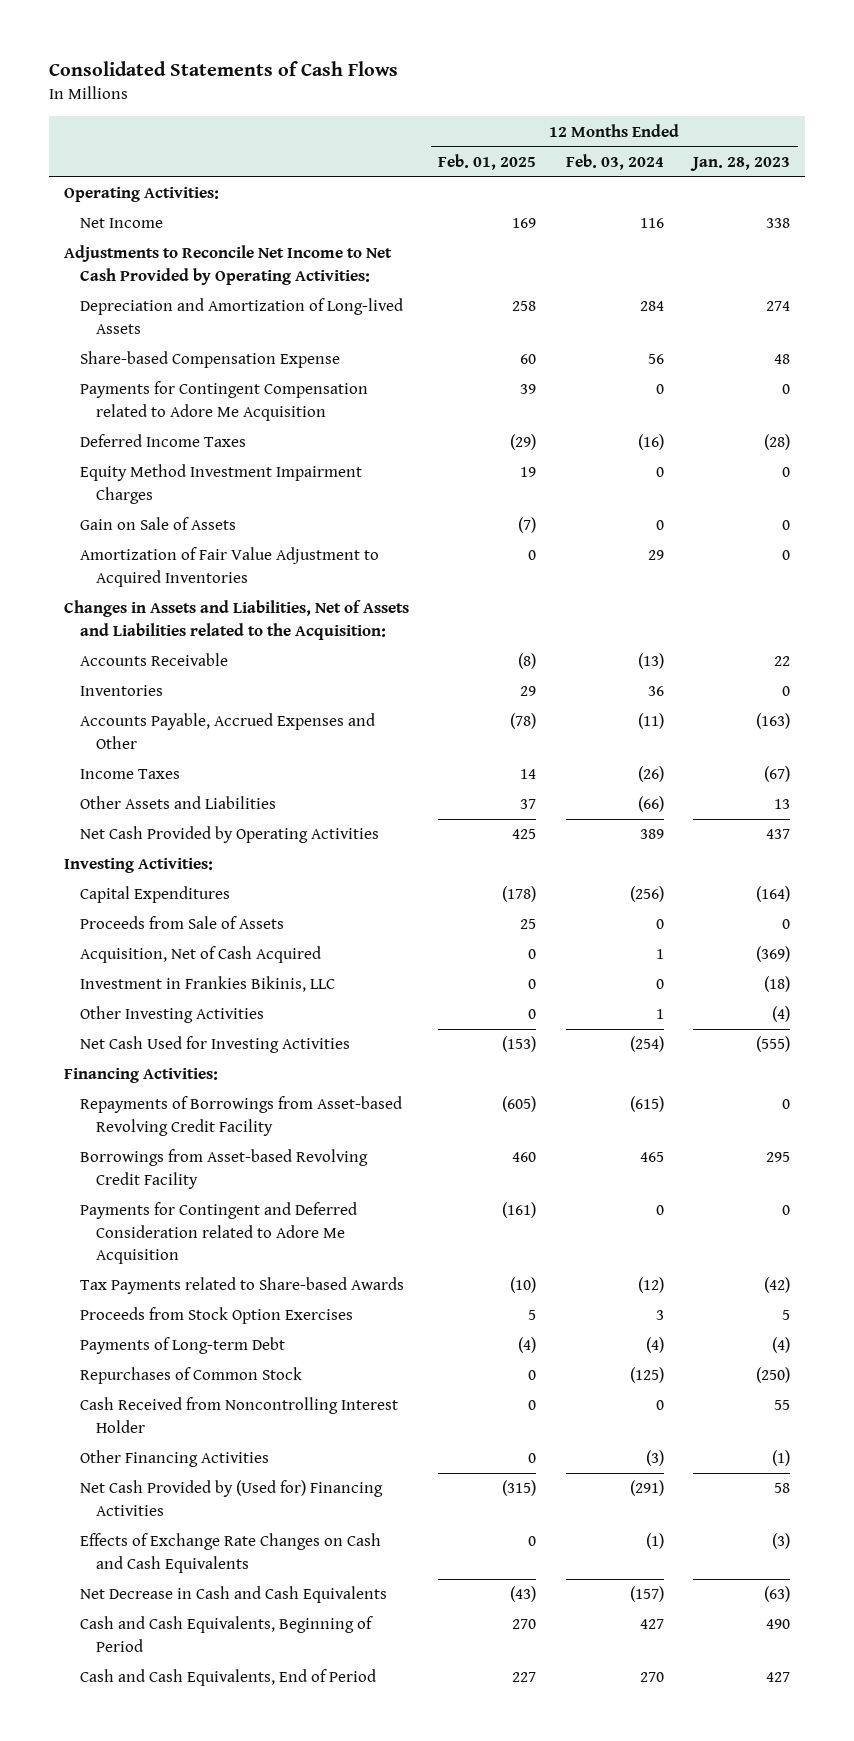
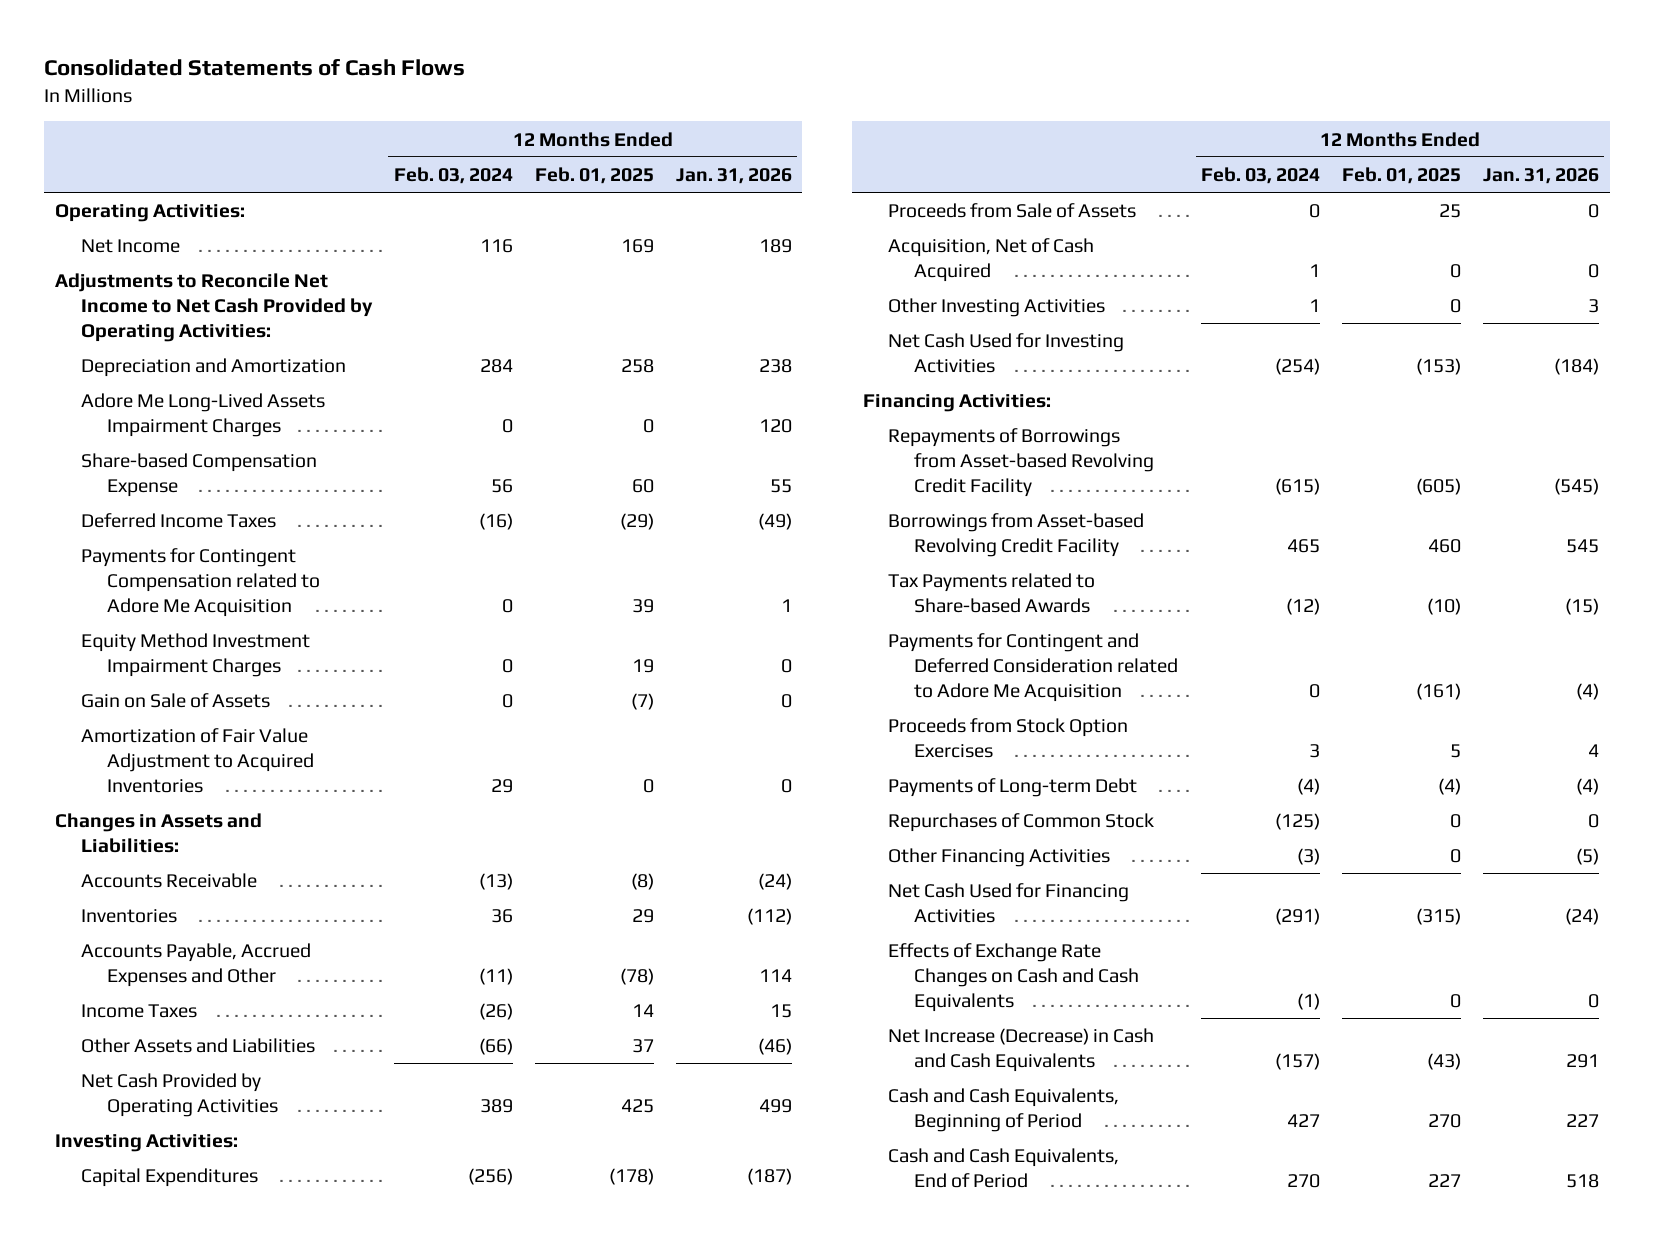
- | 12 Months Ended Feb. 01, 2025 | 12 Months Ended Feb. 03, 2024 | 12 Months Ended Jan. 28, 2023
+ | 12 Months Ended Feb. 03, 2024 | 12 Months Ended Feb. 01, 2025 | 12 Months Ended Jan. 31, 2026
- Depreciation and Amortization of Long-lived Assets | 258 | 284 | 274
+ Depreciation and Amortization | 284 | 258 | 238
+ Adore Me Long-Lived Assets Impairment Charges | 0 | 0 | 120
moved down: Payments for Contingent Compensation related to Adore Me Acquisition | 0 | 39 | 1
- Changes in Assets and Liabilities, Net of Assets and Liabilities related to the Acquisition:
+ Changes in Assets and Liabilities:
- Investment in Frankies Bikinis, LLC | 0 | 0 | (18)
moved down: Payments for Contingent and Deferred Consideration related to Adore Me Acquisition | 0 | (161) | (4)
- Cash Received from Noncontrolling Interest Holder | 0 | 0 | 55
- Net Cash Provided by (Used for) Financing Activities | (315) | (291) | 58
+ Net Cash Used for Financing Activities | (291) | (315) | (24)
- Net Decrease in Cash and Cash Equivalents | (43) | (157) | (63)
+ Net Increase (Decrease) in Cash and Cash Equivalents | (157) | (43) | 291

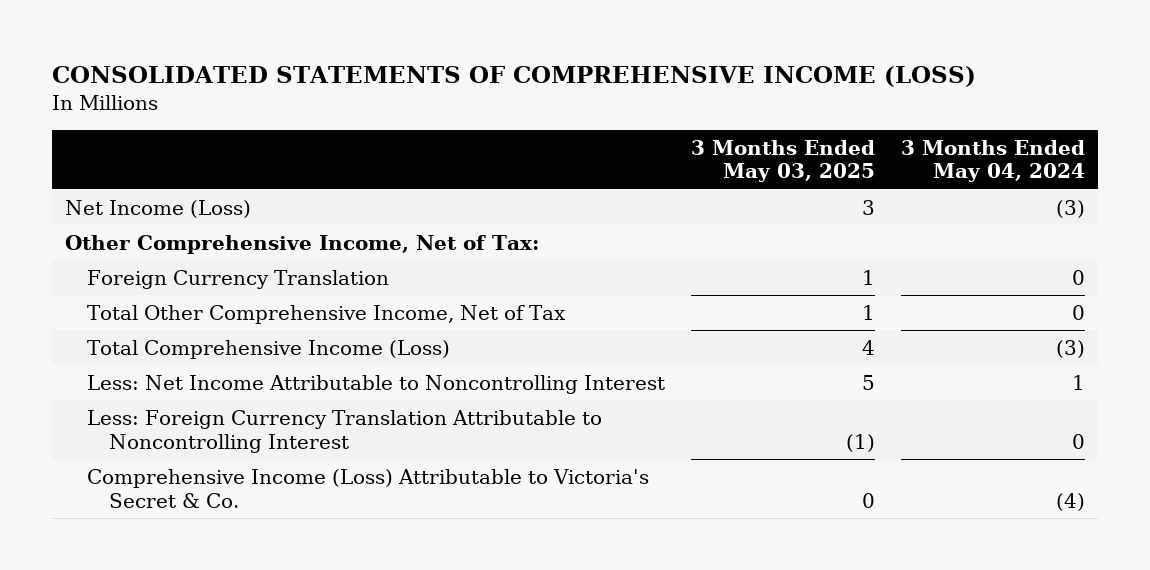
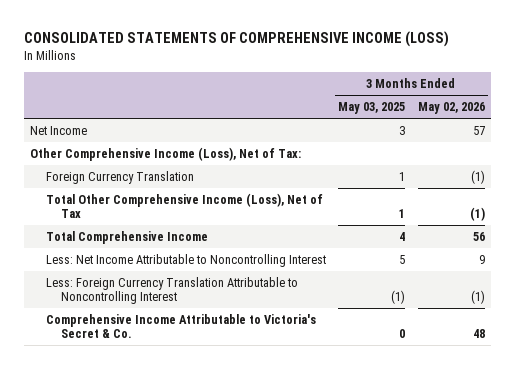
- | 3 Months Ended May 03, 2025 | 3 Months Ended May 04, 2024
+ | 3 Months Ended May 03, 2025 | 3 Months Ended May 02, 2026
- Net Income (Loss) | 3 | (3)
- Other Comprehensive Income, Net of Tax:
+ Net Income | 3 | 57
+ Other Comprehensive Income (Loss), Net of Tax:
- Total Other Comprehensive Income, Net of Tax | 1 | 0
- Total Comprehensive Income (Loss) | 4 | (3)
+ Total Other Comprehensive Income (Loss), Net of Tax | 1 | (1)
+ Total Comprehensive Income | 4 | 56
- Comprehensive Income (Loss) Attributable to Victoria's Secret & Co. | 0 | (4)
+ Comprehensive Income Attributable to Victoria's Secret & Co. | 0 | 48

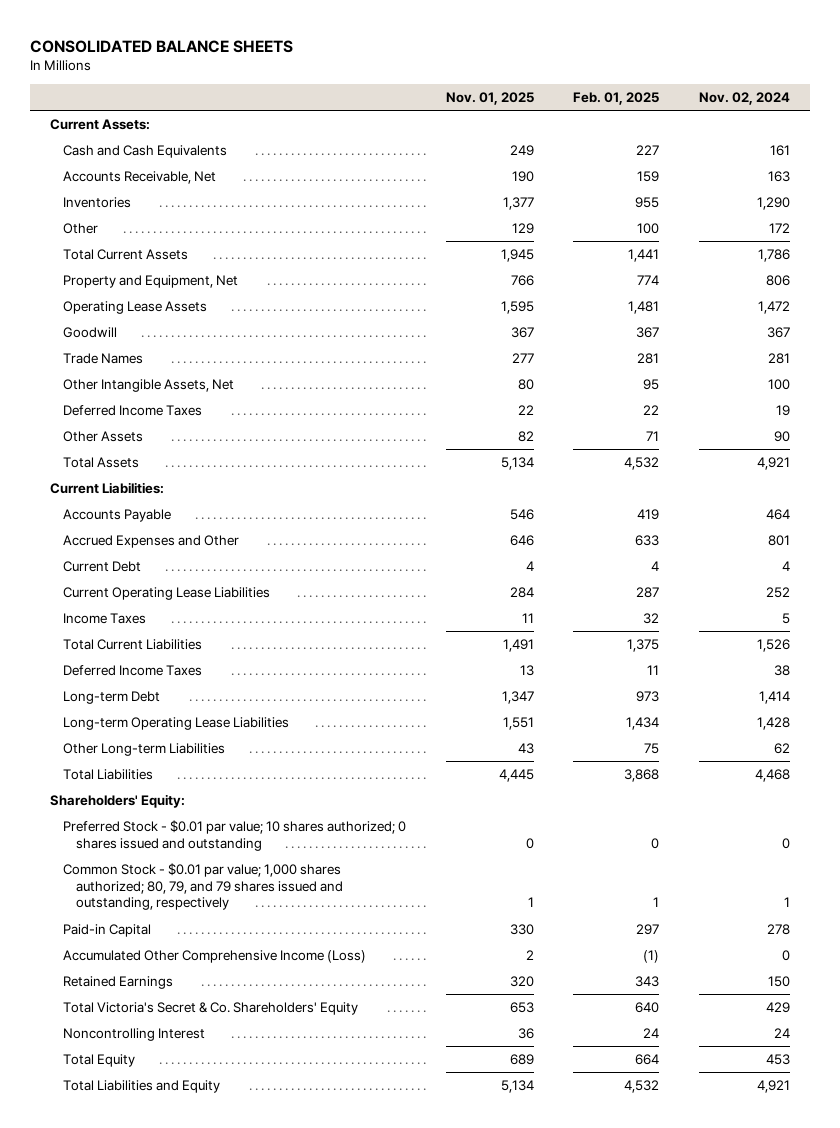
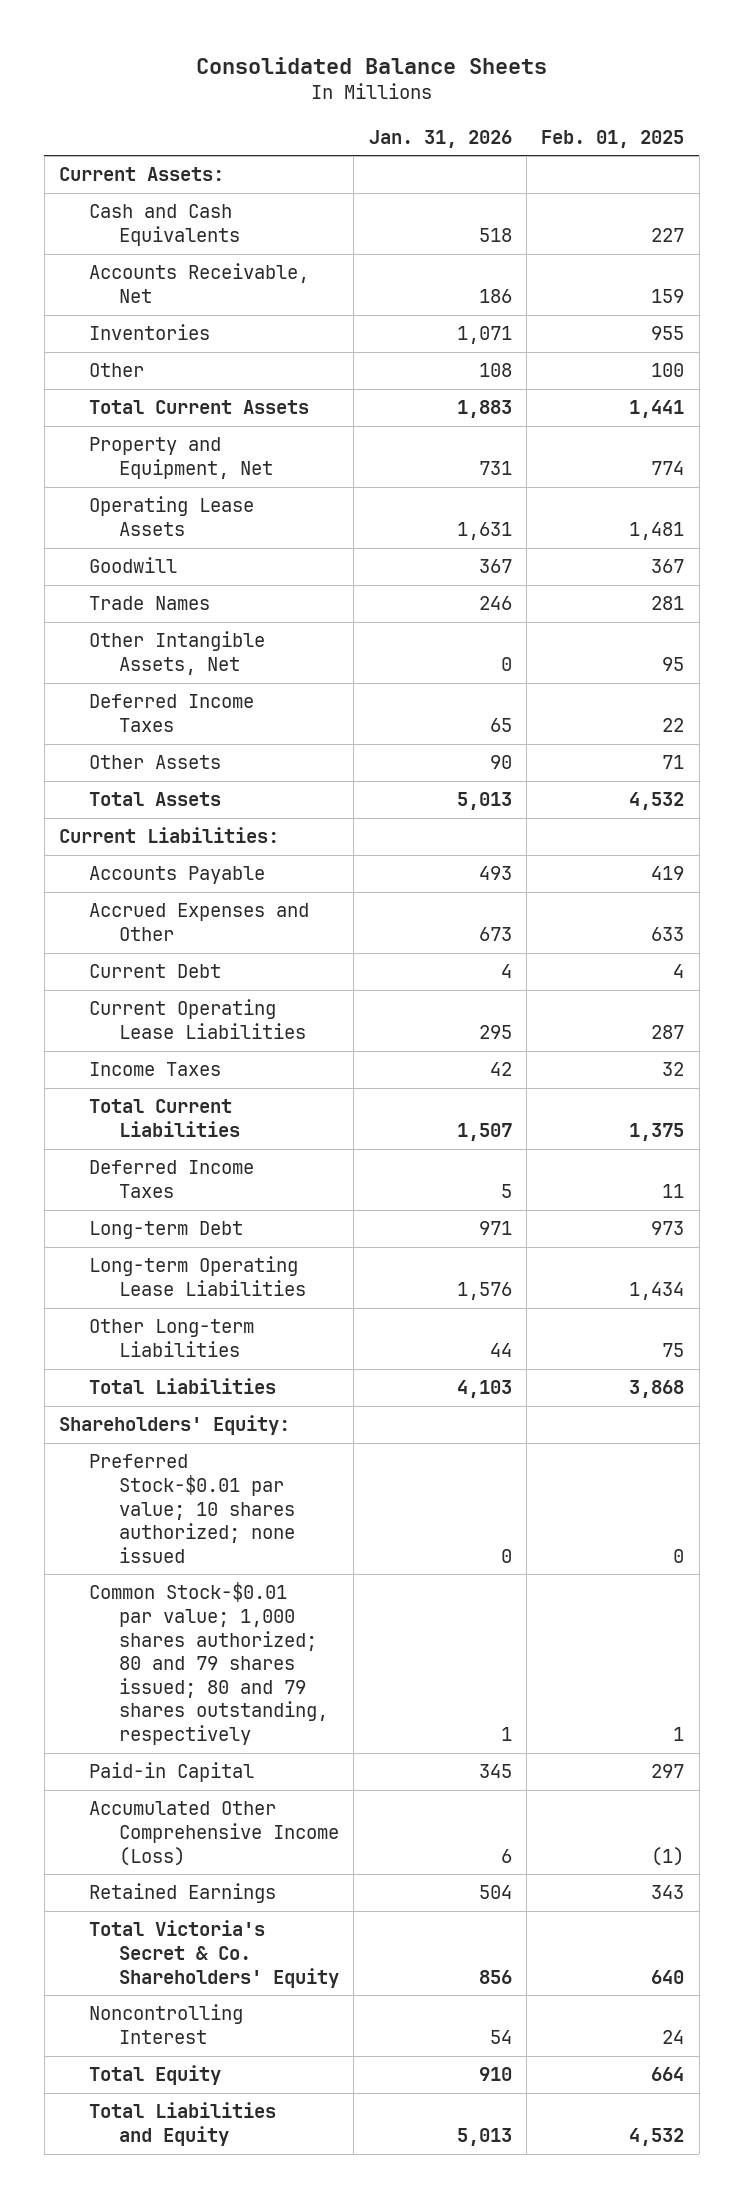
- CONSOLIDATED BALANCE SHEETS
+ Consolidated Balance Sheets
- | Nov. 01, 2025 | Feb. 01, 2025 | Nov. 02, 2024
+ | Jan. 31, 2026 | Feb. 01, 2025
- Preferred Stock - $0.01 par value; 10 shares authorized; 0 shares issued and outstanding | 0 | 0 | 0
- Common Stock - $0.01 par value; 1,000 shares authorized; 80, 79, and 79 shares issued and outstanding, respectively | 1 | 1 | 1
+ Preferred Stock-$0.01 par value; 10 shares authorized; none issued | 0 | 0
+ Common Stock-$0.01 par value; 1,000 shares authorized; 80 and 79 shares issued; 80 and 79 shares outstanding, respectively | 1 | 1

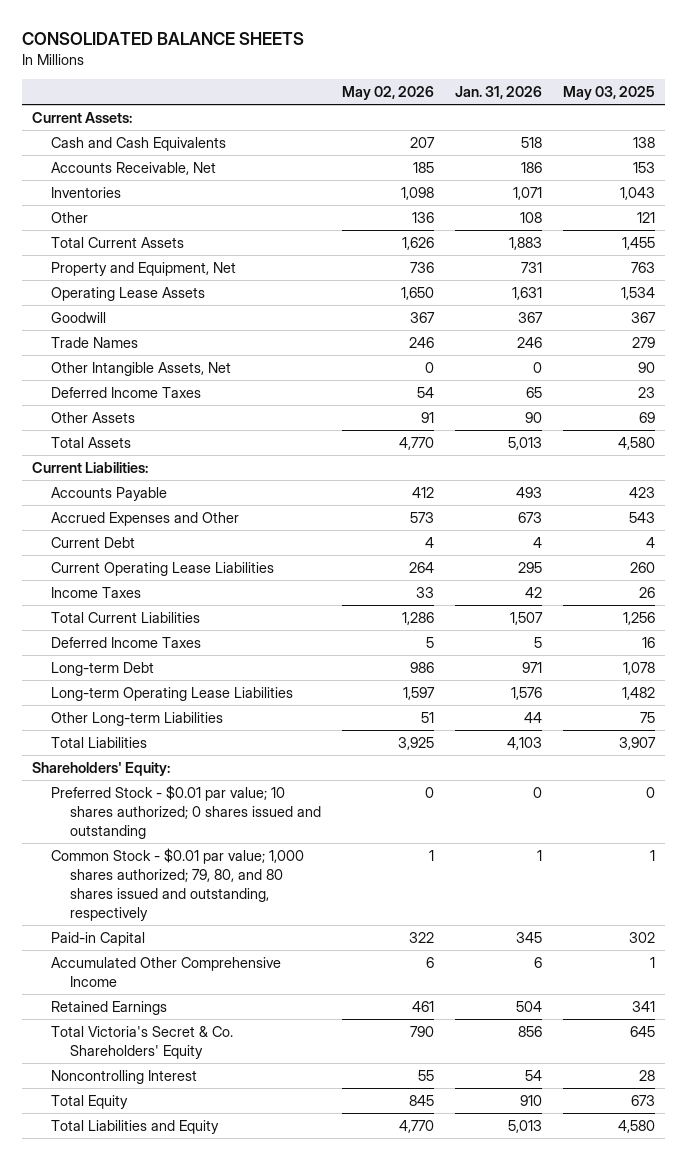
- Consolidated Balance Sheets
+ CONSOLIDATED BALANCE SHEETS
- | Jan. 31, 2026 | Feb. 01, 2025
+ | May 02, 2026 | Jan. 31, 2026 | May 03, 2025
- Preferred Stock-$0.01 par value; 10 shares authorized; none issued | 0 | 0
- Common Stock-$0.01 par value; 1,000 shares authorized; 80 and 79 shares issued; 80 and 79 shares outstanding, respectively | 1 | 1
+ Preferred Stock - $0.01 par value; 10 shares authorized; 0 shares issued and outstanding | 0 | 0 | 0
+ Common Stock - $0.01 par value; 1,000 shares authorized; 79, 80, and 80 shares issued and outstanding, respectively | 1 | 1 | 1
- Accumulated Other Comprehensive Income (Loss) | 6 | (1)
+ Accumulated Other Comprehensive Income | 6 | 6 | 1

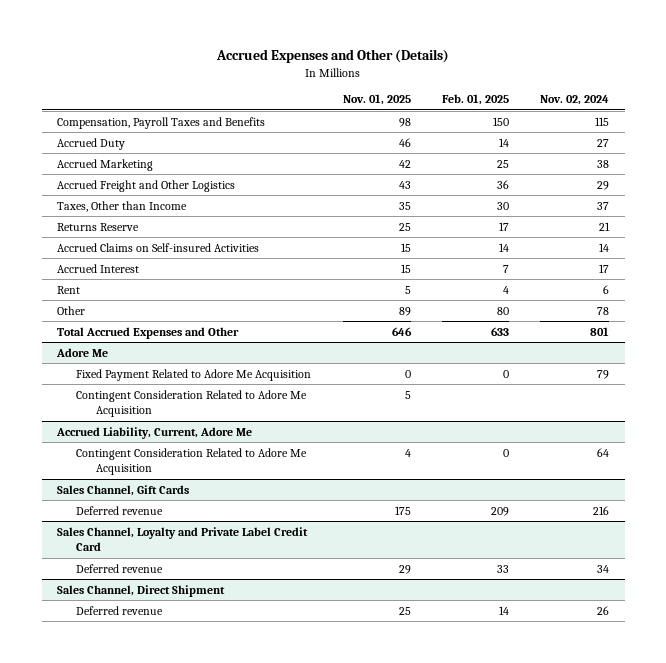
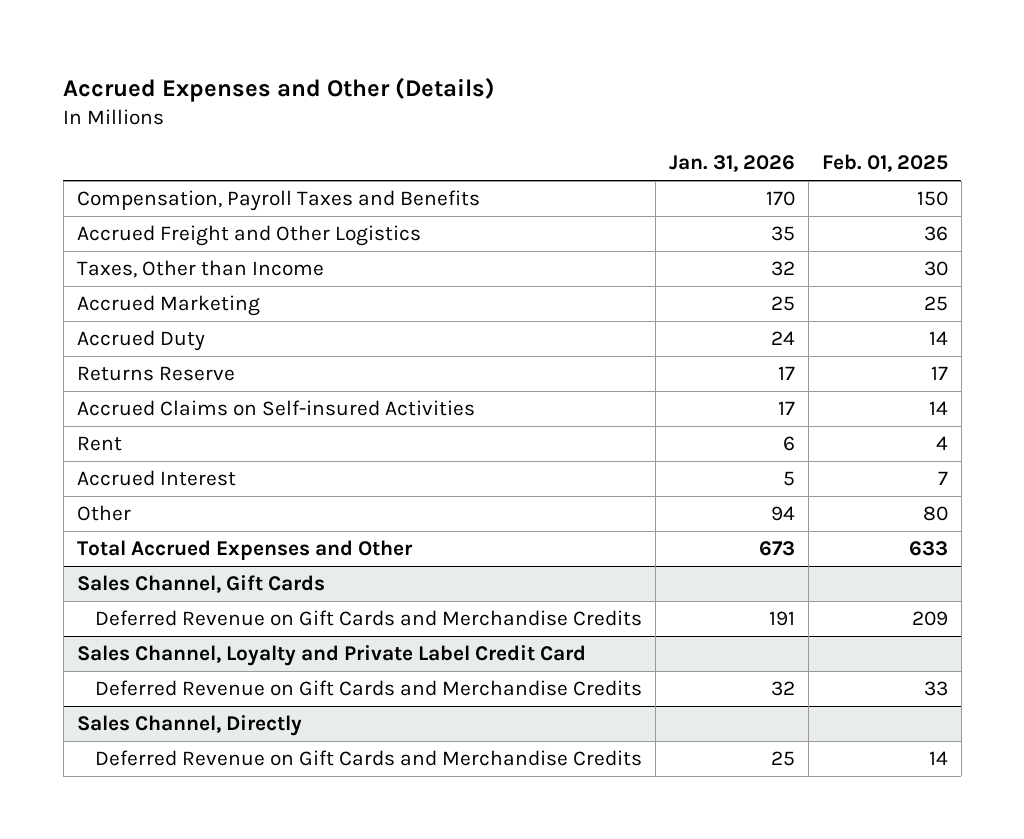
- | Nov. 01, 2025 | Feb. 01, 2025 | Nov. 02, 2024
+ | Jan. 31, 2026 | Feb. 01, 2025
moved down: Accrued Marketing | 25 | 25
moved down: Accrued Duty | 24 | 14
moved down: Accrued Interest | 5 | 7
- Adore Me
- Fixed Payment Related to Adore Me Acquisition | 0 | 0 | 79
- Contingent Consideration Related to Adore Me Acquisition | 5 | |
- Accrued Liability, Current, Adore Me
- Contingent Consideration Related to Adore Me Acquisition | 4 | 0 | 64
@ Sales Channel, Gift Cards
- Deferred revenue | 175 | 209 | 216
+ Deferred Revenue on Gift Cards and Merchandise Credits | 191 | 209
@ Sales Channel, Loyalty and Private Label Credit Card
- Deferred revenue | 29 | 33 | 34
- Sales Channel, Direct Shipment
- Deferred revenue | 25 | 14 | 26
@ Sales Channel, Loyalty and Private Label Credit Card
+ Deferred Revenue on Gift Cards and Merchandise Credits | 32 | 33
+ Sales Channel, Directly
+ Deferred Revenue on Gift Cards and Merchandise Credits | 25 | 14

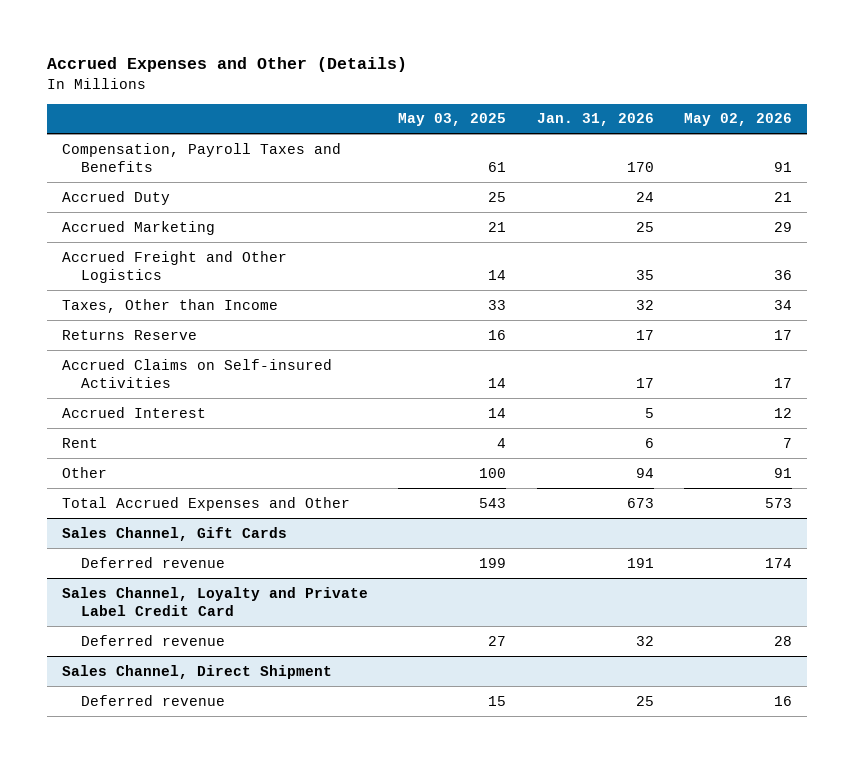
- | Jan. 31, 2026 | Feb. 01, 2025
+ | May 03, 2025 | Jan. 31, 2026 | May 02, 2026
moved up: Accrued Duty | 25 | 24 | 21
moved up: Accrued Marketing | 21 | 25 | 29
moved down: Rent | 4 | 6 | 7
@ Sales Channel, Gift Cards
- Deferred Revenue on Gift Cards and Merchandise Credits | 191 | 209
+ Deferred revenue | 199 | 191 | 174
@ Sales Channel, Loyalty and Private Label Credit Card
- Deferred Revenue on Gift Cards and Merchandise Credits | 32 | 33
- Sales Channel, Directly
- Deferred Revenue on Gift Cards and Merchandise Credits | 25 | 14
@ Sales Channel, Loyalty and Private Label Credit Card
+ Deferred revenue | 27 | 32 | 28
+ Sales Channel, Direct Shipment
+ Deferred revenue | 15 | 25 | 16

